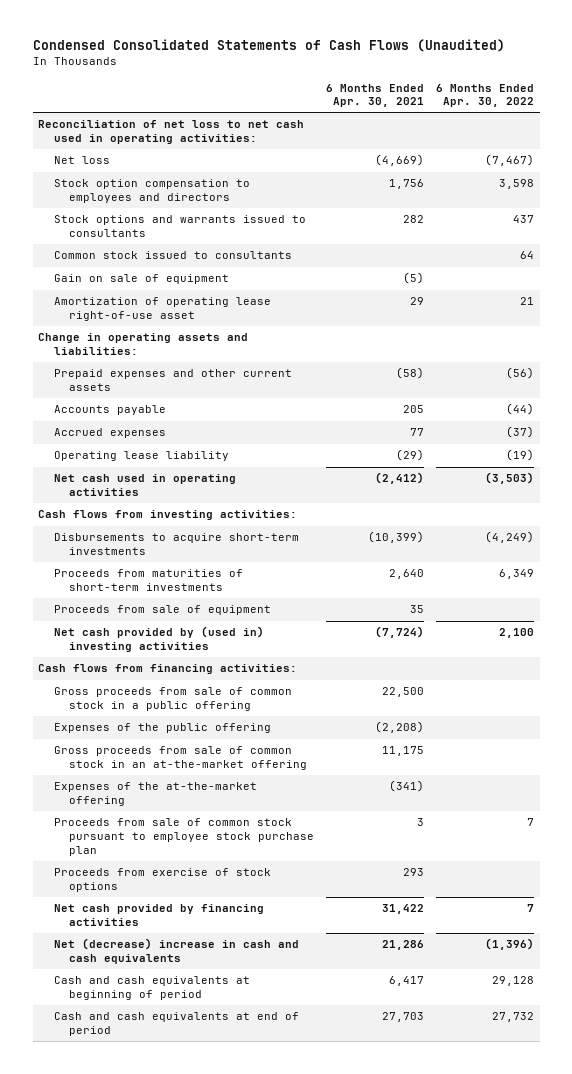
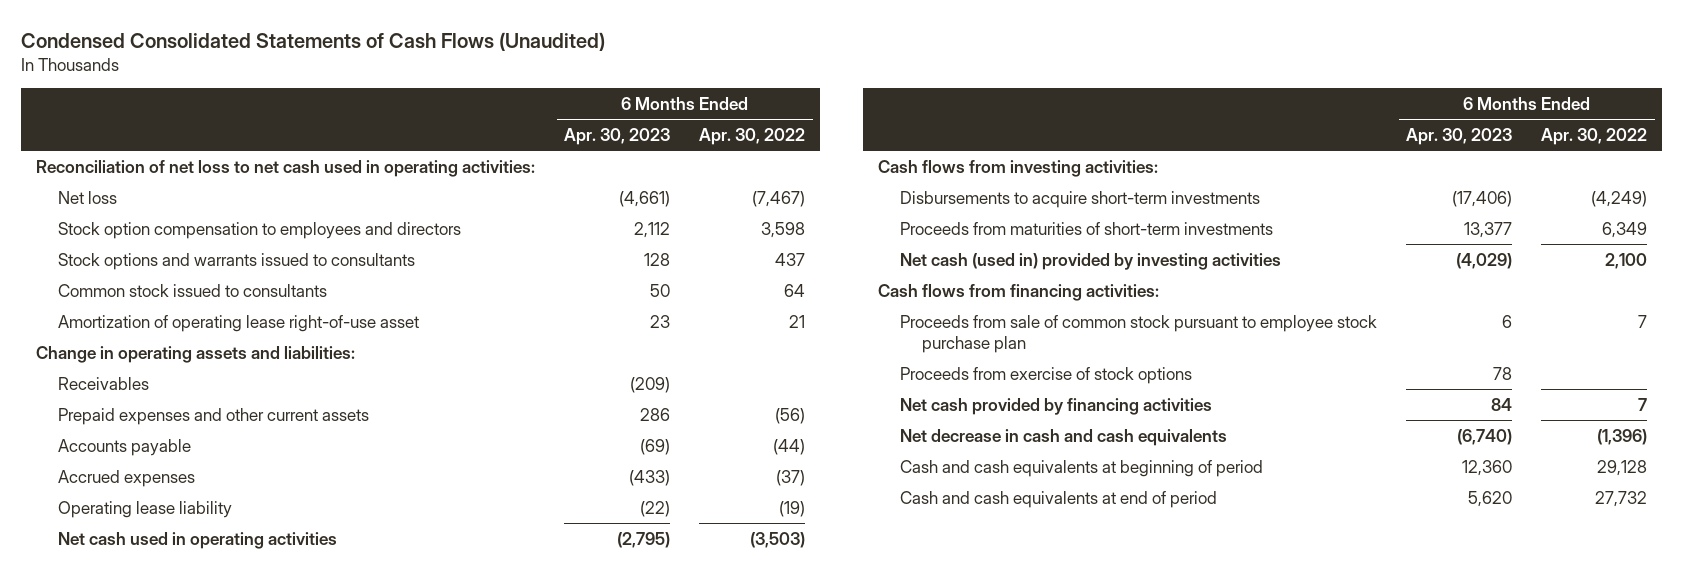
- | 6 Months Ended Apr. 30, 2021 | 6 Months Ended Apr. 30, 2022
+ | 6 Months Ended Apr. 30, 2023 | 6 Months Ended Apr. 30, 2022
- Gain on sale of equipment | (5) |
+ Receivables | (209) |
- Proceeds from sale of equipment | 35 |
- Net cash provided by (used in) investing activities | (7,724) | 2,100
+ Net cash (used in) provided by investing activities | (4,029) | 2,100
- Gross proceeds from sale of common stock in a public offering | 22,500 |
- Expenses of the public offering | (2,208) |
- Gross proceeds from sale of common stock in an at-the-market offering | 11,175 |
- Expenses of the at-the-market offering | (341) |
- Net (decrease) increase in cash and cash equivalents | 21,286 | (1,396)
+ Net decrease in cash and cash equivalents | (6,740) | (1,396)

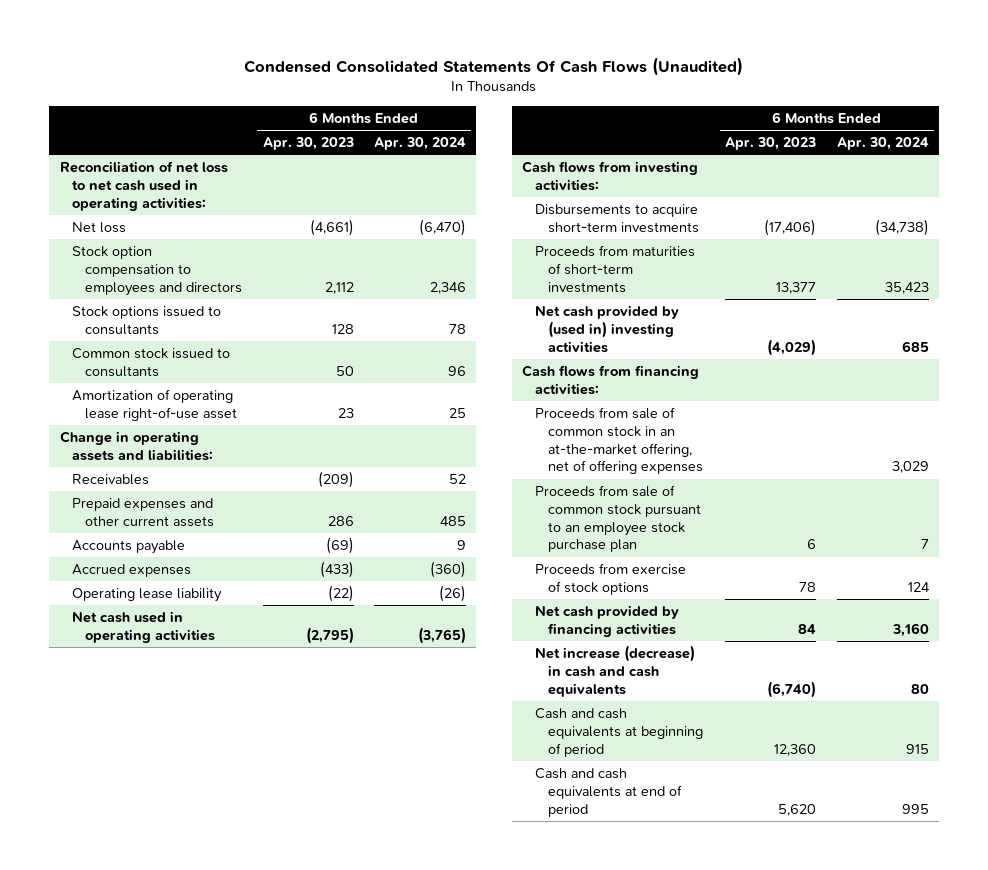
- Condensed Consolidated Statements of Cash Flows (Unaudited)
+ Condensed Consolidated Statements Of Cash Flows (Unaudited)
- | 6 Months Ended Apr. 30, 2023 | 6 Months Ended Apr. 30, 2022
+ | 6 Months Ended Apr. 30, 2023 | 6 Months Ended Apr. 30, 2024
- Stock options and warrants issued to consultants | 128 | 437
+ Stock options issued to consultants | 128 | 78
- Net cash (used in) provided by investing activities | (4,029) | 2,100
+ Net cash provided by (used in) investing activities | (4,029) | 685
- Proceeds from sale of common stock pursuant to employee stock purchase plan | 6 | 7
+ Proceeds from sale of common stock in an at-the-market offering, net of offering expenses | | 3,029
+ Proceeds from sale of common stock pursuant to an employee stock purchase plan | 6 | 7
- Net decrease in cash and cash equivalents | (6,740) | (1,396)
+ Net increase (decrease) in cash and cash equivalents | (6,740) | 80

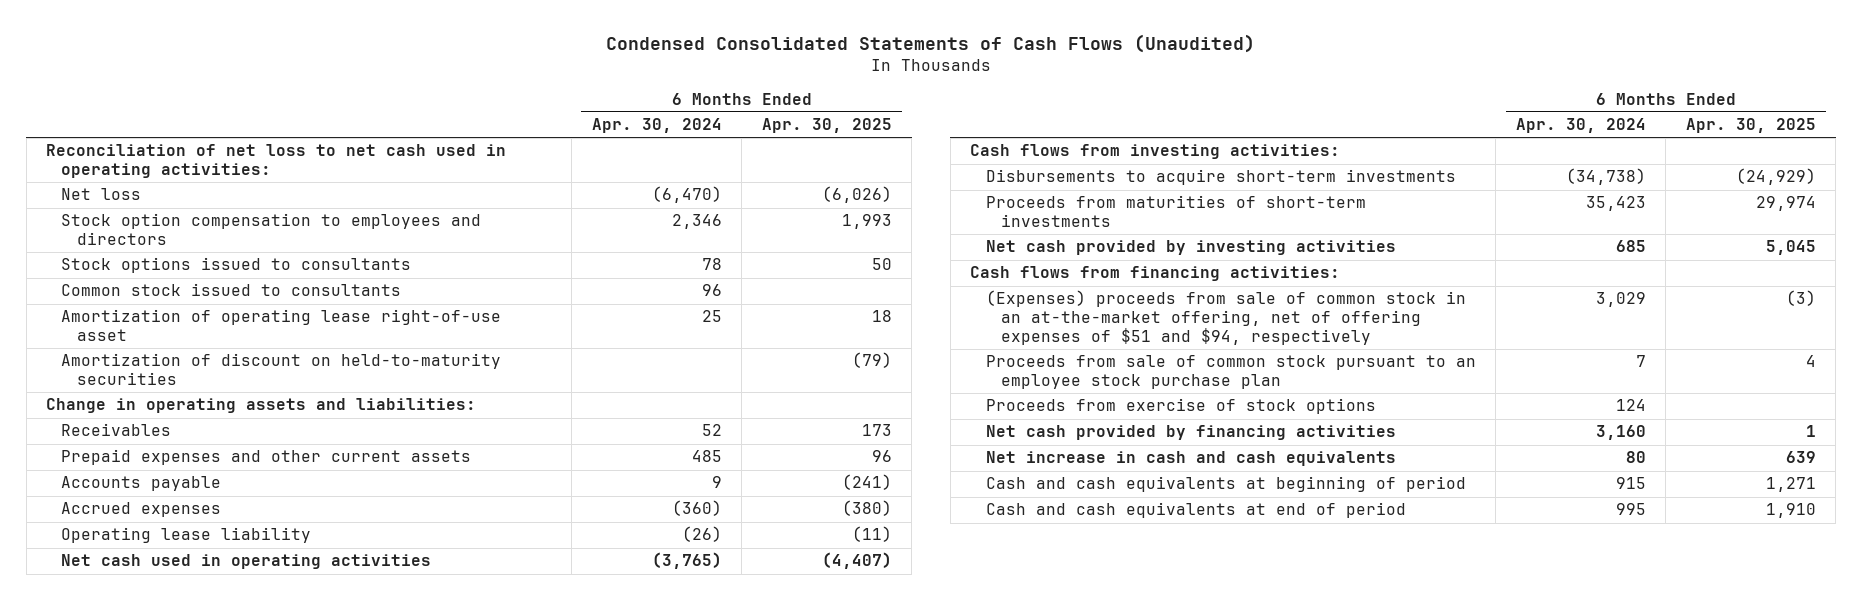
- Condensed Consolidated Statements Of Cash Flows (Unaudited)
+ Condensed Consolidated Statements of Cash Flows (Unaudited)
- | 6 Months Ended Apr. 30, 2023 | 6 Months Ended Apr. 30, 2024
+ | 6 Months Ended Apr. 30, 2024 | 6 Months Ended Apr. 30, 2025
+ Amortization of discount on held-to-maturity securities | | (79)
- Net cash provided by (used in) investing activities | (4,029) | 685
+ Net cash provided by investing activities | 685 | 5,045
- Proceeds from sale of common stock in an at-the-market offering, net of offering expenses | | 3,029
+ (Expenses) proceeds from sale of common stock in an at-the-market offering, net of offering expenses of $51 and $94, respectively | 3,029 | (3)
- Net increase (decrease) in cash and cash equivalents | (6,740) | 80
+ Net increase in cash and cash equivalents | 80 | 639

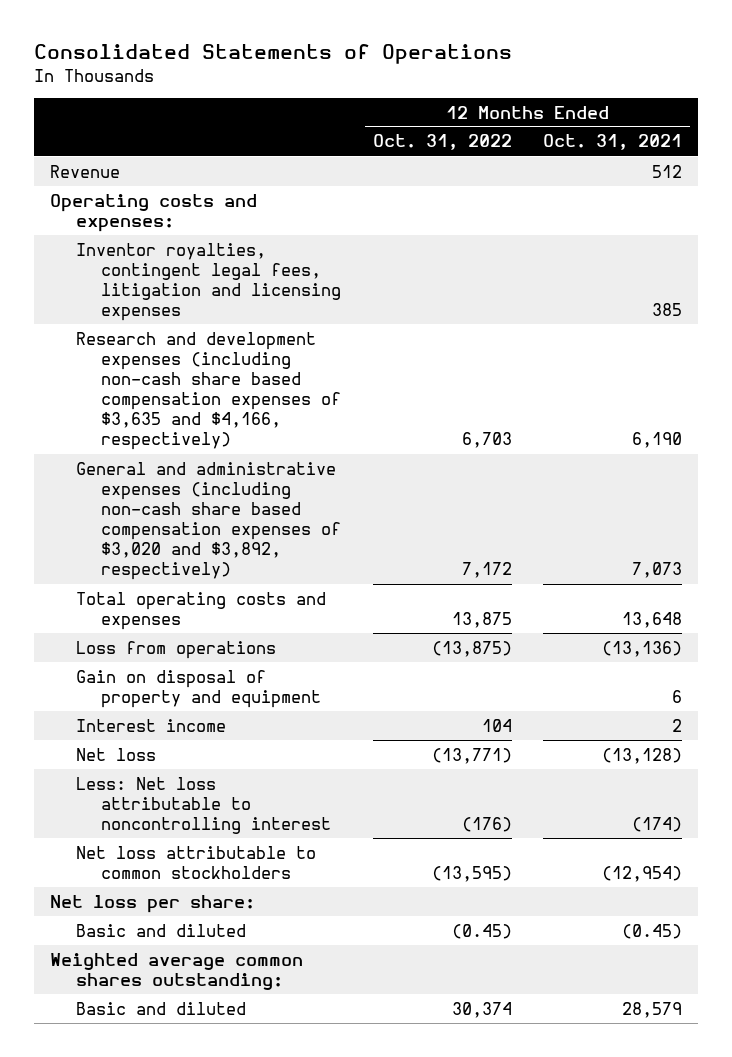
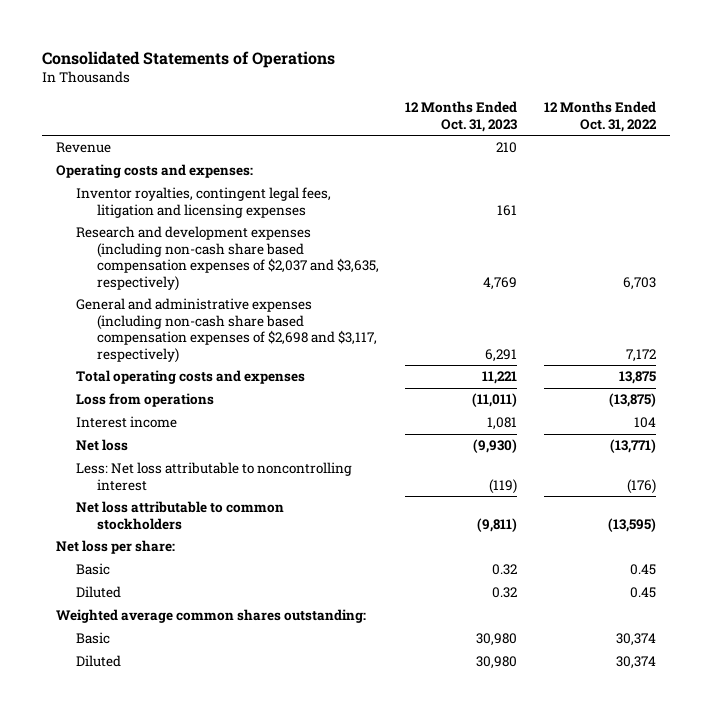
- | 12 Months Ended Oct. 31, 2022 | 12 Months Ended Oct. 31, 2021
+ | 12 Months Ended Oct. 31, 2023 | 12 Months Ended Oct. 31, 2022
- Research and development expenses (including non-cash share based compensation expenses of $3,635 and $4,166, respectively) | 6,703 | 6,190
- General and administrative expenses (including non-cash share based compensation expenses of $3,020 and $3,892, respectively) | 7,172 | 7,073
+ Research and development expenses (including non-cash share based compensation expenses of $2,037 and $3,635, respectively) | 4,769 | 6,703
+ General and administrative expenses (including non-cash share based compensation expenses of $2,698 and $3,117, respectively) | 6,291 | 7,172
- Gain on disposal of property and equipment | | 6
- Basic and diluted | (0.45) | (0.45)
+ Basic | 0.32 | 0.45
+ Diluted | 0.32 | 0.45
- Basic and diluted | 30,374 | 28,579
+ Basic | 30,980 | 30,374
+ Diluted | 30,980 | 30,374

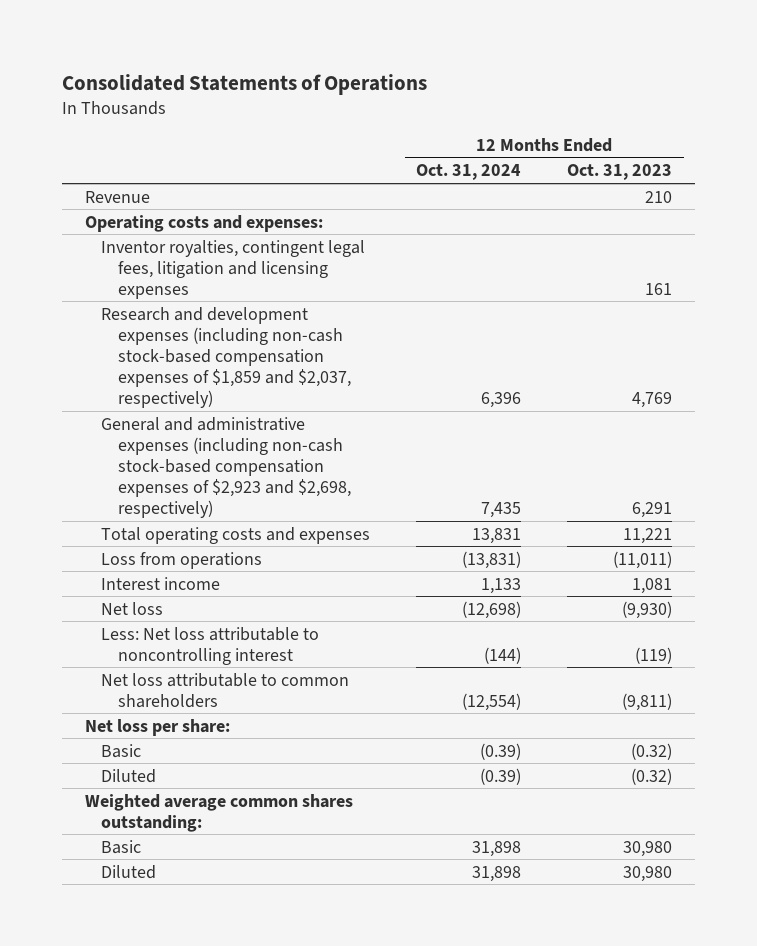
- | 12 Months Ended Oct. 31, 2023 | 12 Months Ended Oct. 31, 2022
+ | 12 Months Ended Oct. 31, 2024 | 12 Months Ended Oct. 31, 2023
- Research and development expenses (including non-cash share based compensation expenses of $2,037 and $3,635, respectively) | 4,769 | 6,703
- General and administrative expenses (including non-cash share based compensation expenses of $2,698 and $3,117, respectively) | 6,291 | 7,172
+ Research and development expenses (including non-cash stock-based compensation expenses of $1,859 and $2,037, respectively) | 6,396 | 4,769
+ General and administrative expenses (including non-cash stock-based compensation expenses of $2,923 and $2,698, respectively) | 7,435 | 6,291
- Net loss attributable to common stockholders | (9,811) | (13,595)
+ Net loss attributable to common shareholders | (12,554) | (9,811)
- Basic | 0.32 | 0.45
- Diluted | 0.32 | 0.45
+ Basic | (0.39) | (0.32)
+ Diluted | (0.39) | (0.32)

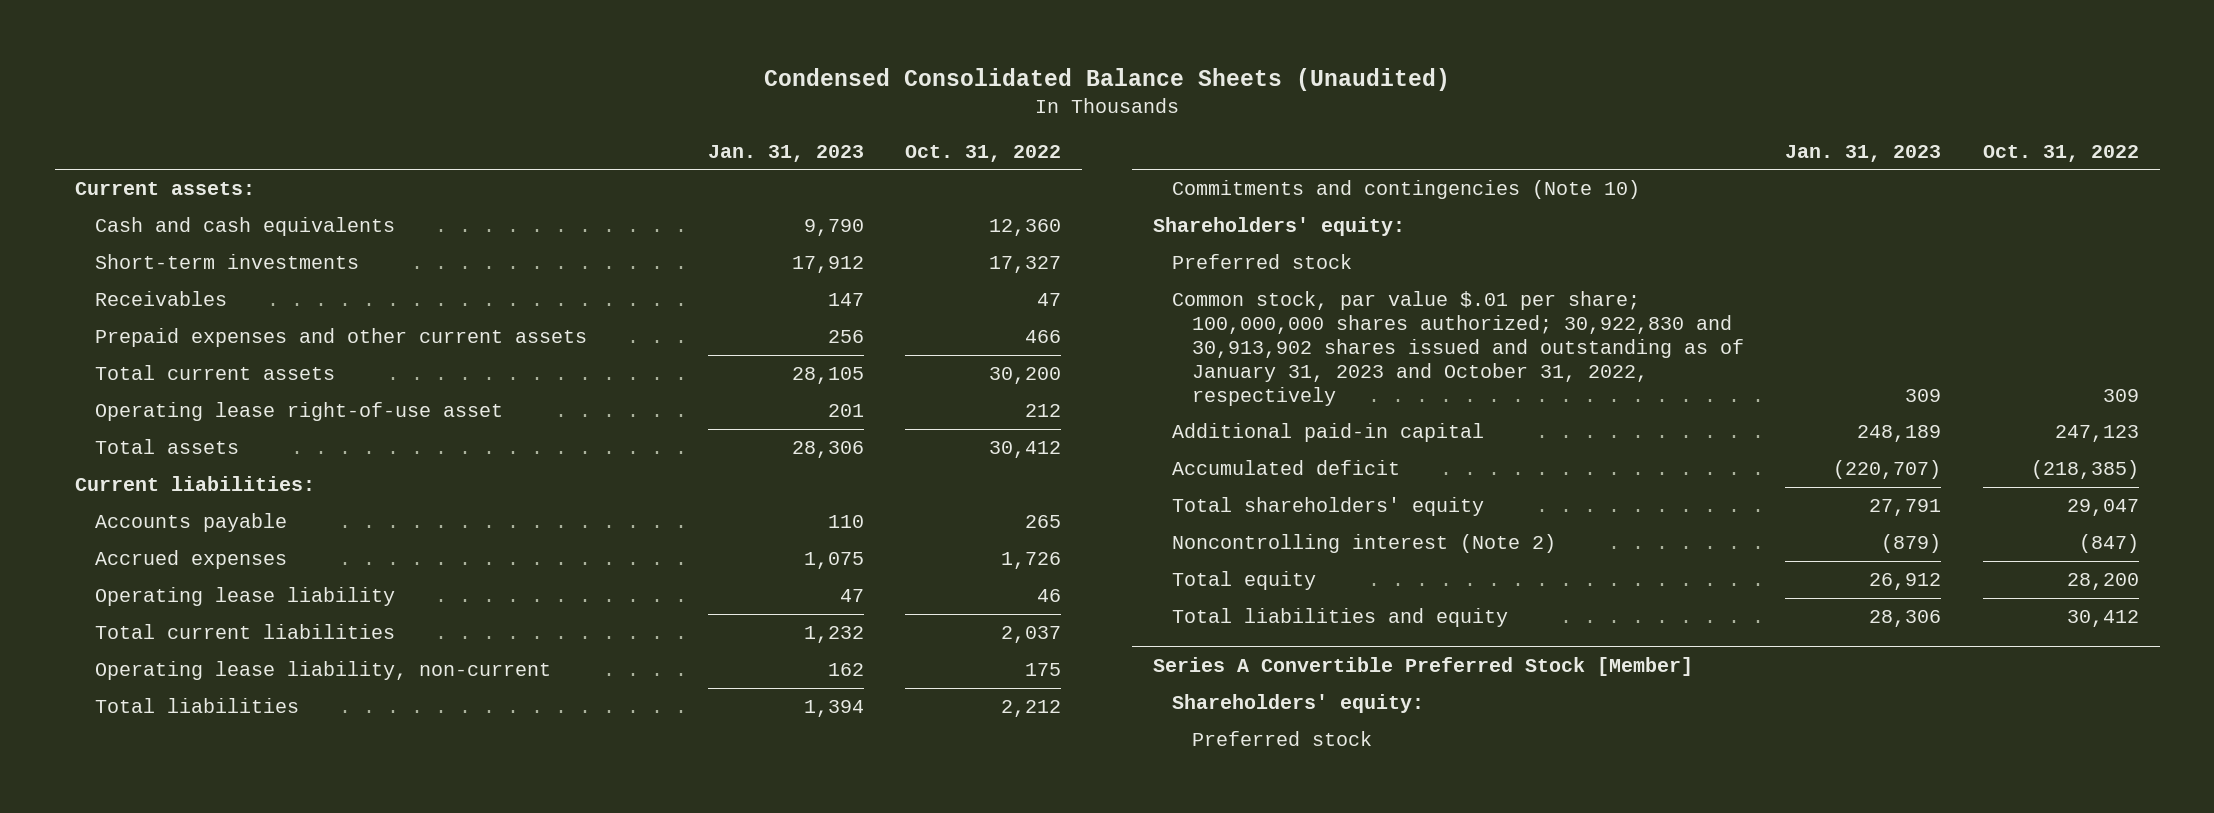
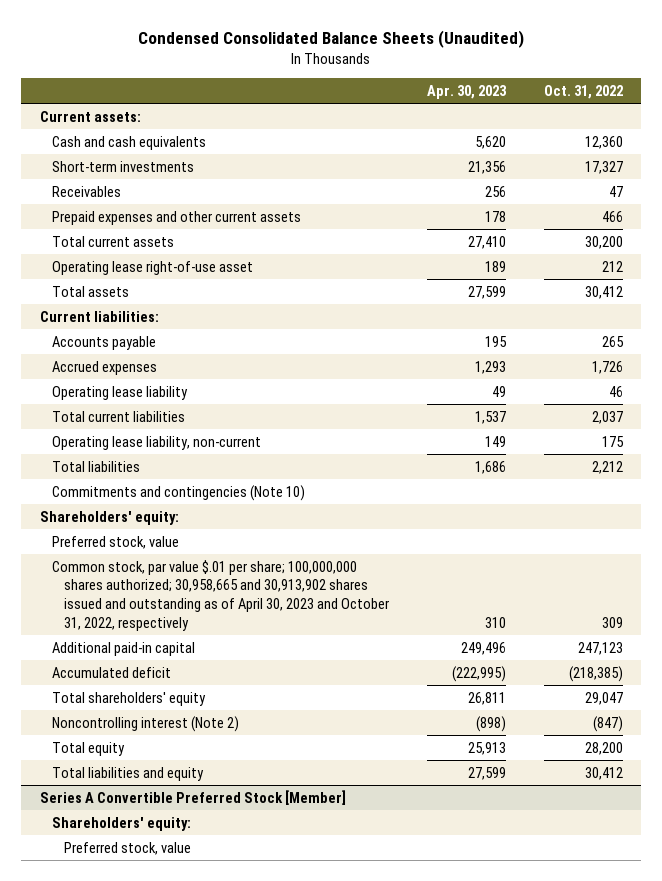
- | Jan. 31, 2023 | Oct. 31, 2022
+ | Apr. 30, 2023 | Oct. 31, 2022
- Preferred stock
- Common stock, par value $.01 per share; 100,000,000 shares authorized; 30,922,830 and 30,913,902 shares issued and outstanding as of January 31, 2023 and October 31, 2022, respectively | 309 | 309
+ Preferred stock, value
+ Common stock, par value $.01 per share; 100,000,000 shares authorized; 30,958,665 and 30,913,902 shares issued and outstanding as of April 30, 2023 and October 31, 2022, respectively | 310 | 309
@ Series A Convertible Preferred Stock [Member]
- Preferred stock
+ Preferred stock, value

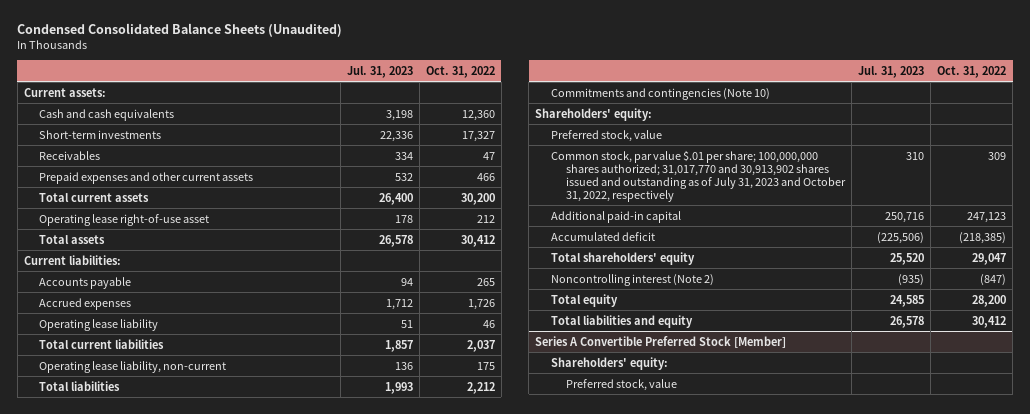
- | Apr. 30, 2023 | Oct. 31, 2022
+ | Jul. 31, 2023 | Oct. 31, 2022
- Common stock, par value $.01 per share; 100,000,000 shares authorized; 30,958,665 and 30,913,902 shares issued and outstanding as of April 30, 2023 and October 31, 2022, respectively | 310 | 309
+ Common stock, par value $.01 per share; 100,000,000 shares authorized; 31,017,770 and 30,913,902 shares issued and outstanding as of July 31, 2023 and October 31, 2022, respectively | 310 | 309

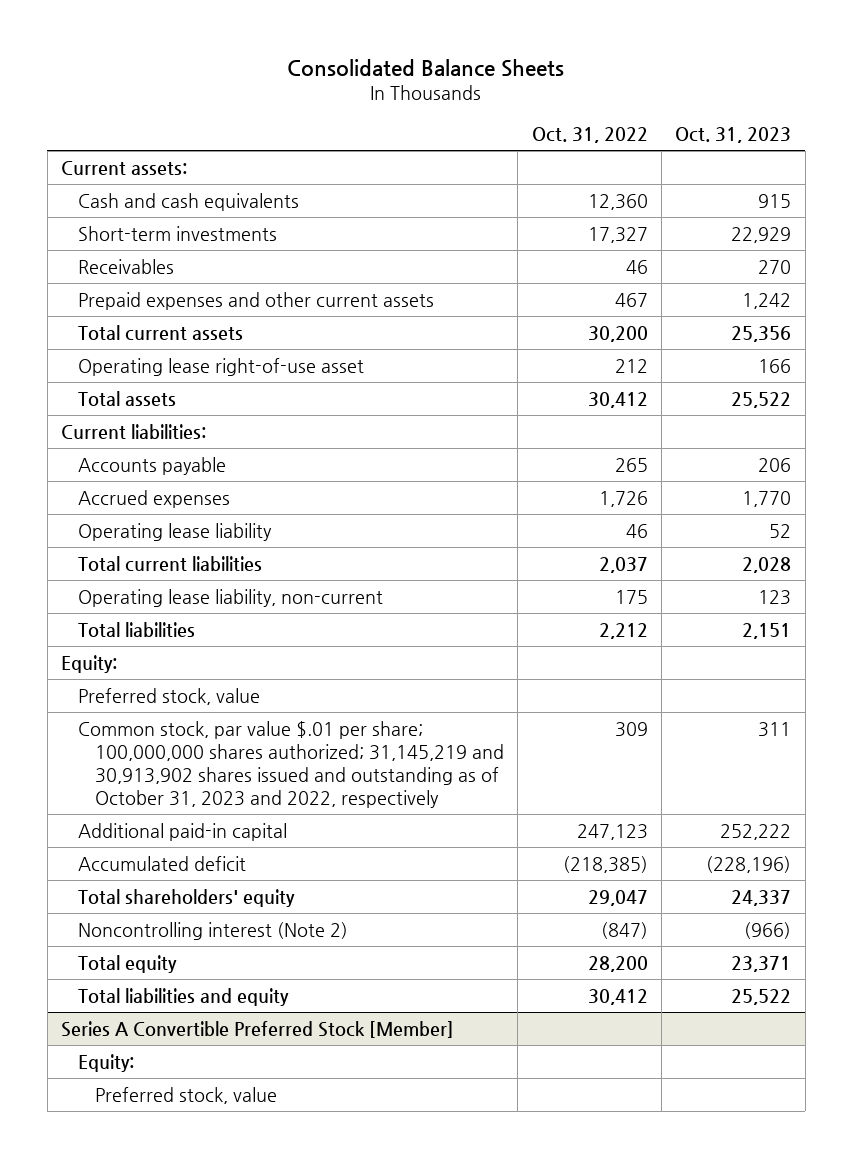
- Condensed Consolidated Balance Sheets (Unaudited)
+ Consolidated Balance Sheets
- | Jul. 31, 2023 | Oct. 31, 2022
+ | Oct. 31, 2022 | Oct. 31, 2023
- Receivables | 334 | 47
- Prepaid expenses and other current assets | 532 | 466
+ Receivables | 46 | 270
+ Prepaid expenses and other current assets | 467 | 1,242
- Commitments and contingencies (Note 10)
- Shareholders' equity:
+ Equity:
- Common stock, par value $.01 per share; 100,000,000 shares authorized; 31,017,770 and 30,913,902 shares issued and outstanding as of July 31, 2023 and October 31, 2022, respectively | 310 | 309
+ Common stock, par value $.01 per share; 100,000,000 shares authorized; 31,145,219 and 30,913,902 shares issued and outstanding as of October 31, 2023 and 2022, respectively | 309 | 311
@ Series A Convertible Preferred Stock [Member]
- Shareholders' equity:
+ Equity:

